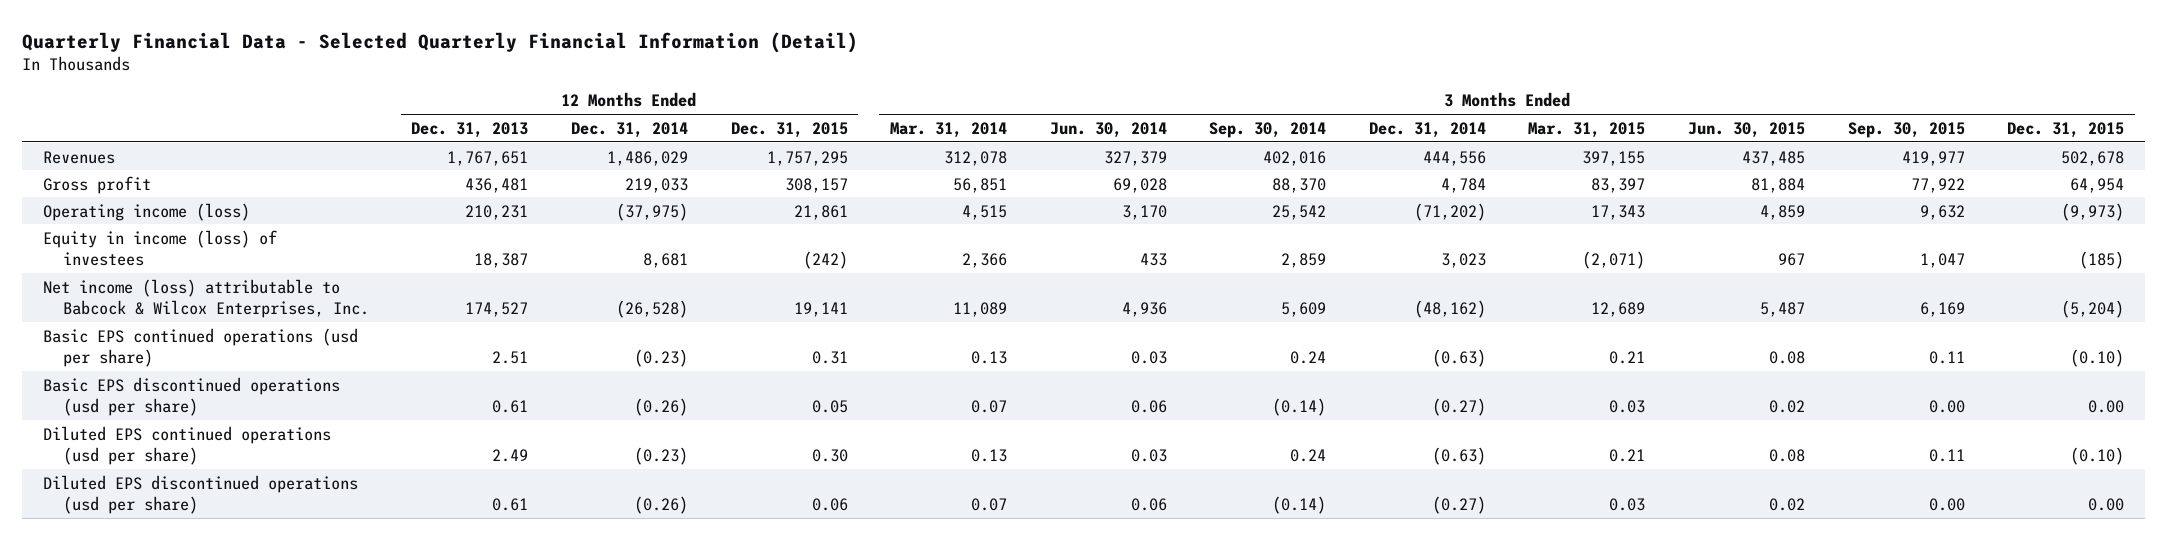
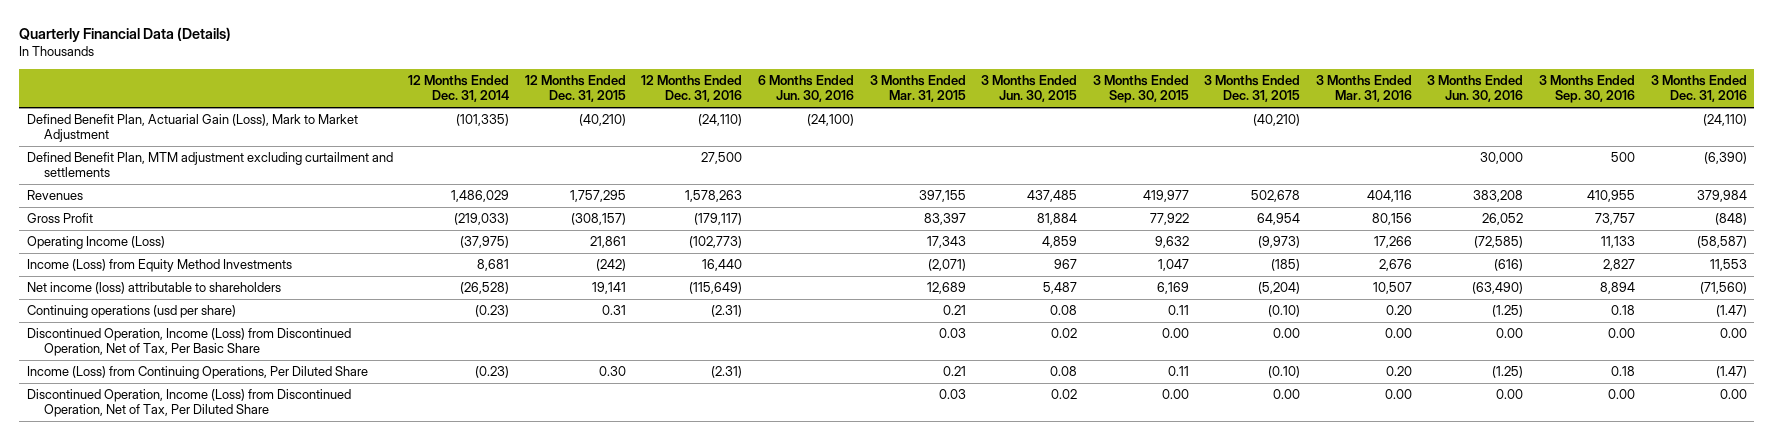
- Quarterly Financial Data - Selected Quarterly Financial Information (Detail)
+ Quarterly Financial Data (Details)
- | 12 Months Ended Dec. 31, 2013 | 12 Months Ended Dec. 31, 2014 | 12 Months Ended Dec. 31, 2015 | 3 Months Ended Mar. 31, 2014 | 3 Months Ended Jun. 30, 2014 | 3 Months Ended Sep. 30, 2014 | 3 Months Ended Dec. 31, 2014 | 3 Months Ended Mar. 31, 2015 | 3 Months Ended Jun. 30, 2015 | 3 Months Ended Sep. 30, 2015 | 3 Months Ended Dec. 31, 2015
+ | 12 Months Ended Dec. 31, 2014 | 12 Months Ended Dec. 31, 2015 | 12 Months Ended Dec. 31, 2016 | 6 Months Ended Jun. 30, 2016 | 3 Months Ended Mar. 31, 2015 | 3 Months Ended Jun. 30, 2015 | 3 Months Ended Sep. 30, 2015 | 3 Months Ended Dec. 31, 2015 | 3 Months Ended Mar. 31, 2016 | 3 Months Ended Jun. 30, 2016 | 3 Months Ended Sep. 30, 2016 | 3 Months Ended Dec. 31, 2016
+ Defined Benefit Plan, Actuarial Gain (Loss), Mark to Market Adjustment | (101,335) | (40,210) | (24,110) | (24,100) | | | | (40,210) | | | | (24,110)
+ Defined Benefit Plan, MTM adjustment excluding curtailment and settlements | | | 27,500 | | | | | | | 30,000 | 500 | (6,390)
- Gross profit | 436,481 | 219,033 | 308,157 | 56,851 | 69,028 | 88,370 | 4,784 | 83,397 | 81,884 | 77,922 | 64,954
- Operating income (loss) | 210,231 | (37,975) | 21,861 | 4,515 | 3,170 | 25,542 | (71,202) | 17,343 | 4,859 | 9,632 | (9,973)
- Equity in income (loss) of investees | 18,387 | 8,681 | (242) | 2,366 | 433 | 2,859 | 3,023 | (2,071) | 967 | 1,047 | (185)
- Net income (loss) attributable to Babcock & Wilcox Enterprises, Inc. | 174,527 | (26,528) | 19,141 | 11,089 | 4,936 | 5,609 | (48,162) | 12,689 | 5,487 | 6,169 | (5,204)
- Basic EPS continued operations (usd per share) | 2.51 | (0.23) | 0.31 | 0.13 | 0.03 | 0.24 | (0.63) | 0.21 | 0.08 | 0.11 | (0.10)
- Basic EPS discontinued operations (usd per share) | 0.61 | (0.26) | 0.05 | 0.07 | 0.06 | (0.14) | (0.27) | 0.03 | 0.02 | 0.00 | 0.00
- Diluted EPS continued operations (usd per share) | 2.49 | (0.23) | 0.30 | 0.13 | 0.03 | 0.24 | (0.63) | 0.21 | 0.08 | 0.11 | (0.10)
- Diluted EPS discontinued operations (usd per share) | 0.61 | (0.26) | 0.06 | 0.07 | 0.06 | (0.14) | (0.27) | 0.03 | 0.02 | 0.00 | 0.00
+ Gross Profit | (219,033) | (308,157) | (179,117) | | 83,397 | 81,884 | 77,922 | 64,954 | 80,156 | 26,052 | 73,757 | (848)
+ Operating Income (Loss) | (37,975) | 21,861 | (102,773) | | 17,343 | 4,859 | 9,632 | (9,973) | 17,266 | (72,585) | 11,133 | (58,587)
+ Income (Loss) from Equity Method Investments | 8,681 | (242) | 16,440 | | (2,071) | 967 | 1,047 | (185) | 2,676 | (616) | 2,827 | 11,553
+ Net income (loss) attributable to shareholders | (26,528) | 19,141 | (115,649) | | 12,689 | 5,487 | 6,169 | (5,204) | 10,507 | (63,490) | 8,894 | (71,560)
+ Continuing operations (usd per share) | (0.23) | 0.31 | (2.31) | | 0.21 | 0.08 | 0.11 | (0.10) | 0.20 | (1.25) | 0.18 | (1.47)
+ Discontinued Operation, Income (Loss) from Discontinued Operation, Net of Tax, Per Basic Share | | | | | 0.03 | 0.02 | 0.00 | 0.00 | 0.00 | 0.00 | 0.00 | 0.00
+ Income (Loss) from Continuing Operations, Per Diluted Share | (0.23) | 0.30 | (2.31) | | 0.21 | 0.08 | 0.11 | (0.10) | 0.20 | (1.25) | 0.18 | (1.47)
+ Discontinued Operation, Income (Loss) from Discontinued Operation, Net of Tax, Per Diluted Share | | | | | 0.03 | 0.02 | 0.00 | 0.00 | 0.00 | 0.00 | 0.00 | 0.00

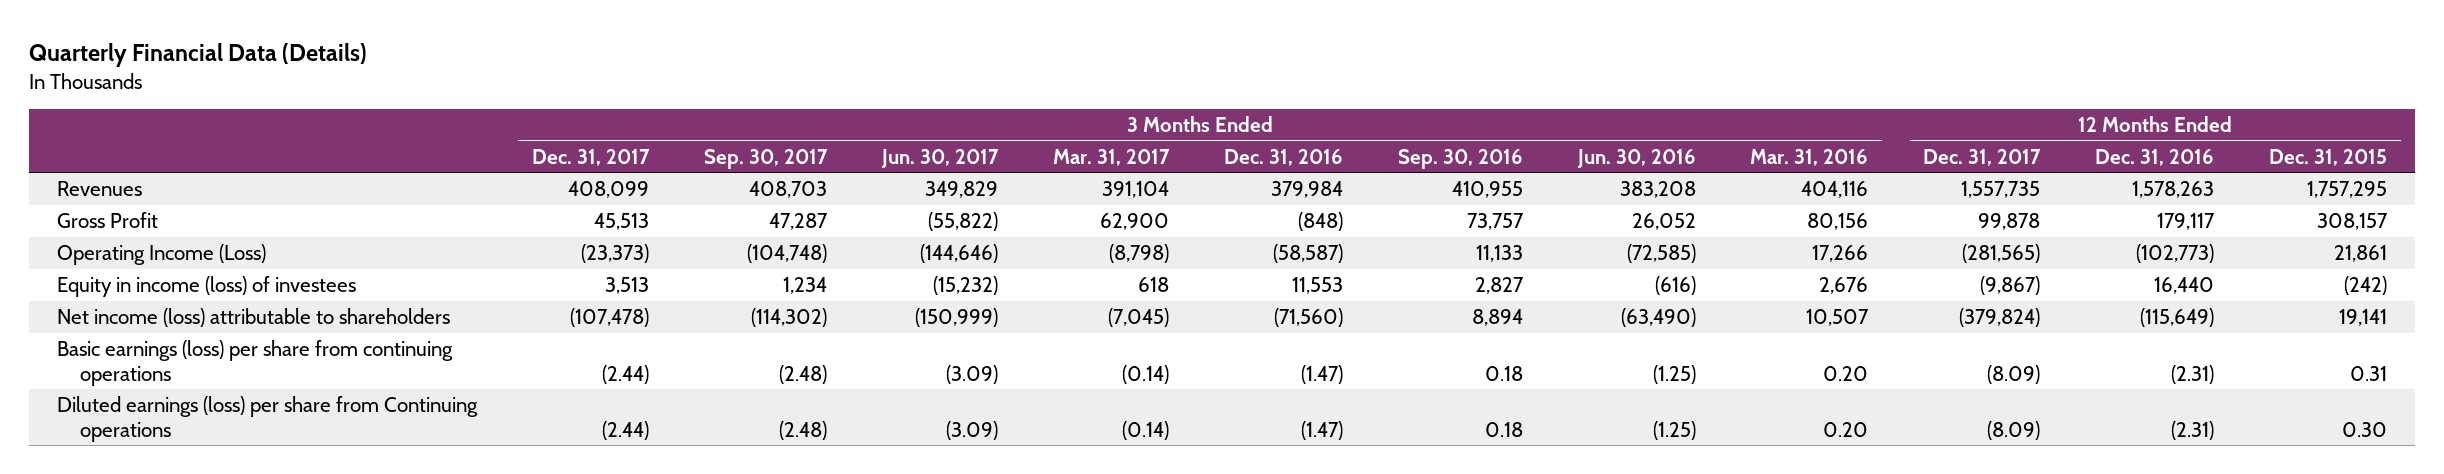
- | 12 Months Ended Dec. 31, 2014 | 12 Months Ended Dec. 31, 2015 | 12 Months Ended Dec. 31, 2016 | 6 Months Ended Jun. 30, 2016 | 3 Months Ended Mar. 31, 2015 | 3 Months Ended Jun. 30, 2015 | 3 Months Ended Sep. 30, 2015 | 3 Months Ended Dec. 31, 2015 | 3 Months Ended Mar. 31, 2016 | 3 Months Ended Jun. 30, 2016 | 3 Months Ended Sep. 30, 2016 | 3 Months Ended Dec. 31, 2016
+ | 3 Months Ended Dec. 31, 2017 | 3 Months Ended Sep. 30, 2017 | 3 Months Ended Jun. 30, 2017 | 3 Months Ended Mar. 31, 2017 | 3 Months Ended Dec. 31, 2016 | 3 Months Ended Sep. 30, 2016 | 3 Months Ended Jun. 30, 2016 | 3 Months Ended Mar. 31, 2016 | 12 Months Ended Dec. 31, 2017 | 12 Months Ended Dec. 31, 2016 | 12 Months Ended Dec. 31, 2015
- Defined Benefit Plan, Actuarial Gain (Loss), Mark to Market Adjustment | (101,335) | (40,210) | (24,110) | (24,100) | | | | (40,210) | | | | (24,110)
- Defined Benefit Plan, MTM adjustment excluding curtailment and settlements | | | 27,500 | | | | | | | 30,000 | 500 | (6,390)
- Gross Profit | (219,033) | (308,157) | (179,117) | | 83,397 | 81,884 | 77,922 | 64,954 | 80,156 | 26,052 | 73,757 | (848)
+ Gross Profit | 45,513 | 47,287 | (55,822) | 62,900 | (848) | 73,757 | 26,052 | 80,156 | 99,878 | 179,117 | 308,157
- Income (Loss) from Equity Method Investments | 8,681 | (242) | 16,440 | | (2,071) | 967 | 1,047 | (185) | 2,676 | (616) | 2,827 | 11,553
+ Equity in income (loss) of investees | 3,513 | 1,234 | (15,232) | 618 | 11,553 | 2,827 | (616) | 2,676 | (9,867) | 16,440 | (242)
- Continuing operations (usd per share) | (0.23) | 0.31 | (2.31) | | 0.21 | 0.08 | 0.11 | (0.10) | 0.20 | (1.25) | 0.18 | (1.47)
- Discontinued Operation, Income (Loss) from Discontinued Operation, Net of Tax, Per Basic Share | | | | | 0.03 | 0.02 | 0.00 | 0.00 | 0.00 | 0.00 | 0.00 | 0.00
- Income (Loss) from Continuing Operations, Per Diluted Share | (0.23) | 0.30 | (2.31) | | 0.21 | 0.08 | 0.11 | (0.10) | 0.20 | (1.25) | 0.18 | (1.47)
- Discontinued Operation, Income (Loss) from Discontinued Operation, Net of Tax, Per Diluted Share | | | | | 0.03 | 0.02 | 0.00 | 0.00 | 0.00 | 0.00 | 0.00 | 0.00
+ Basic earnings (loss) per share from continuing operations | (2.44) | (2.48) | (3.09) | (0.14) | (1.47) | 0.18 | (1.25) | 0.20 | (8.09) | (2.31) | 0.31
+ Diluted earnings (loss) per share from Continuing operations | (2.44) | (2.48) | (3.09) | (0.14) | (1.47) | 0.18 | (1.25) | 0.20 | (8.09) | (2.31) | 0.30

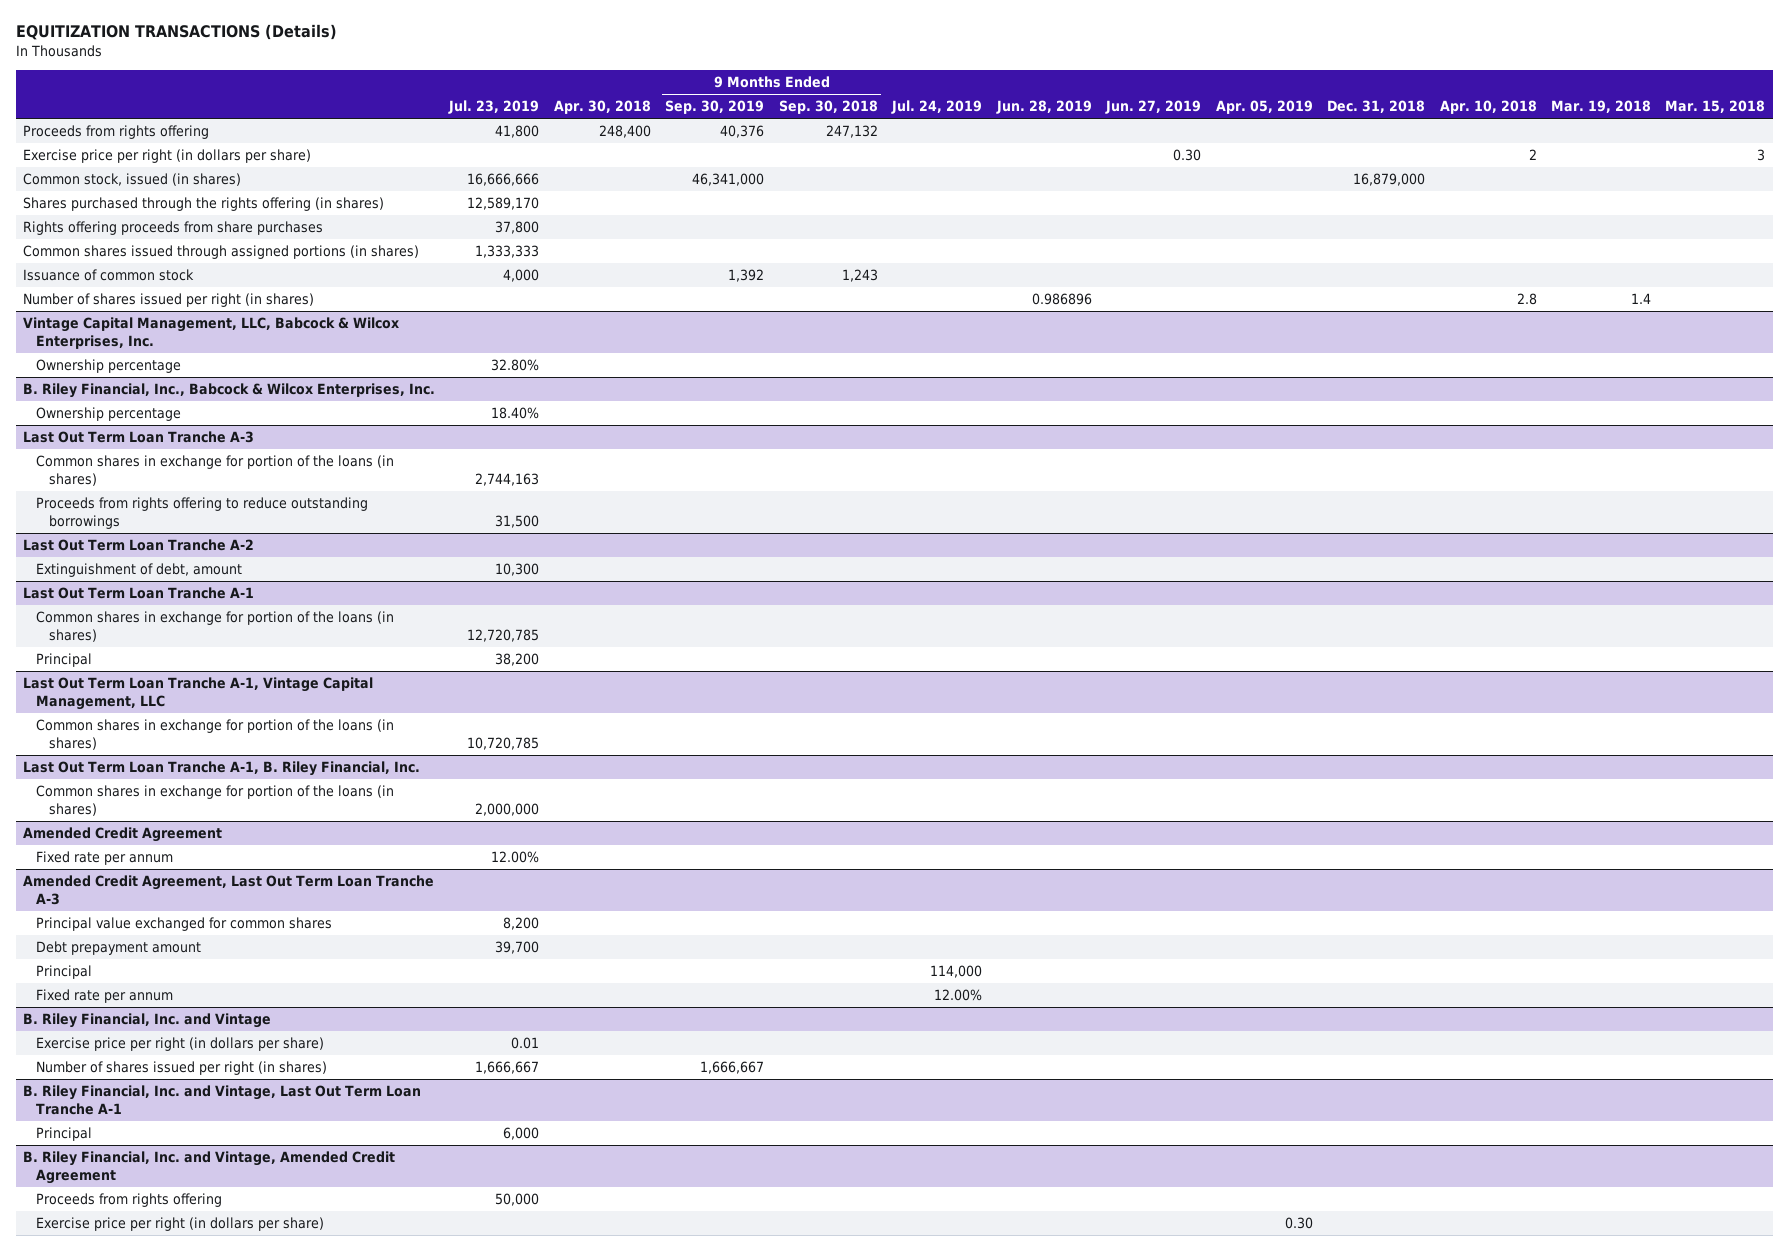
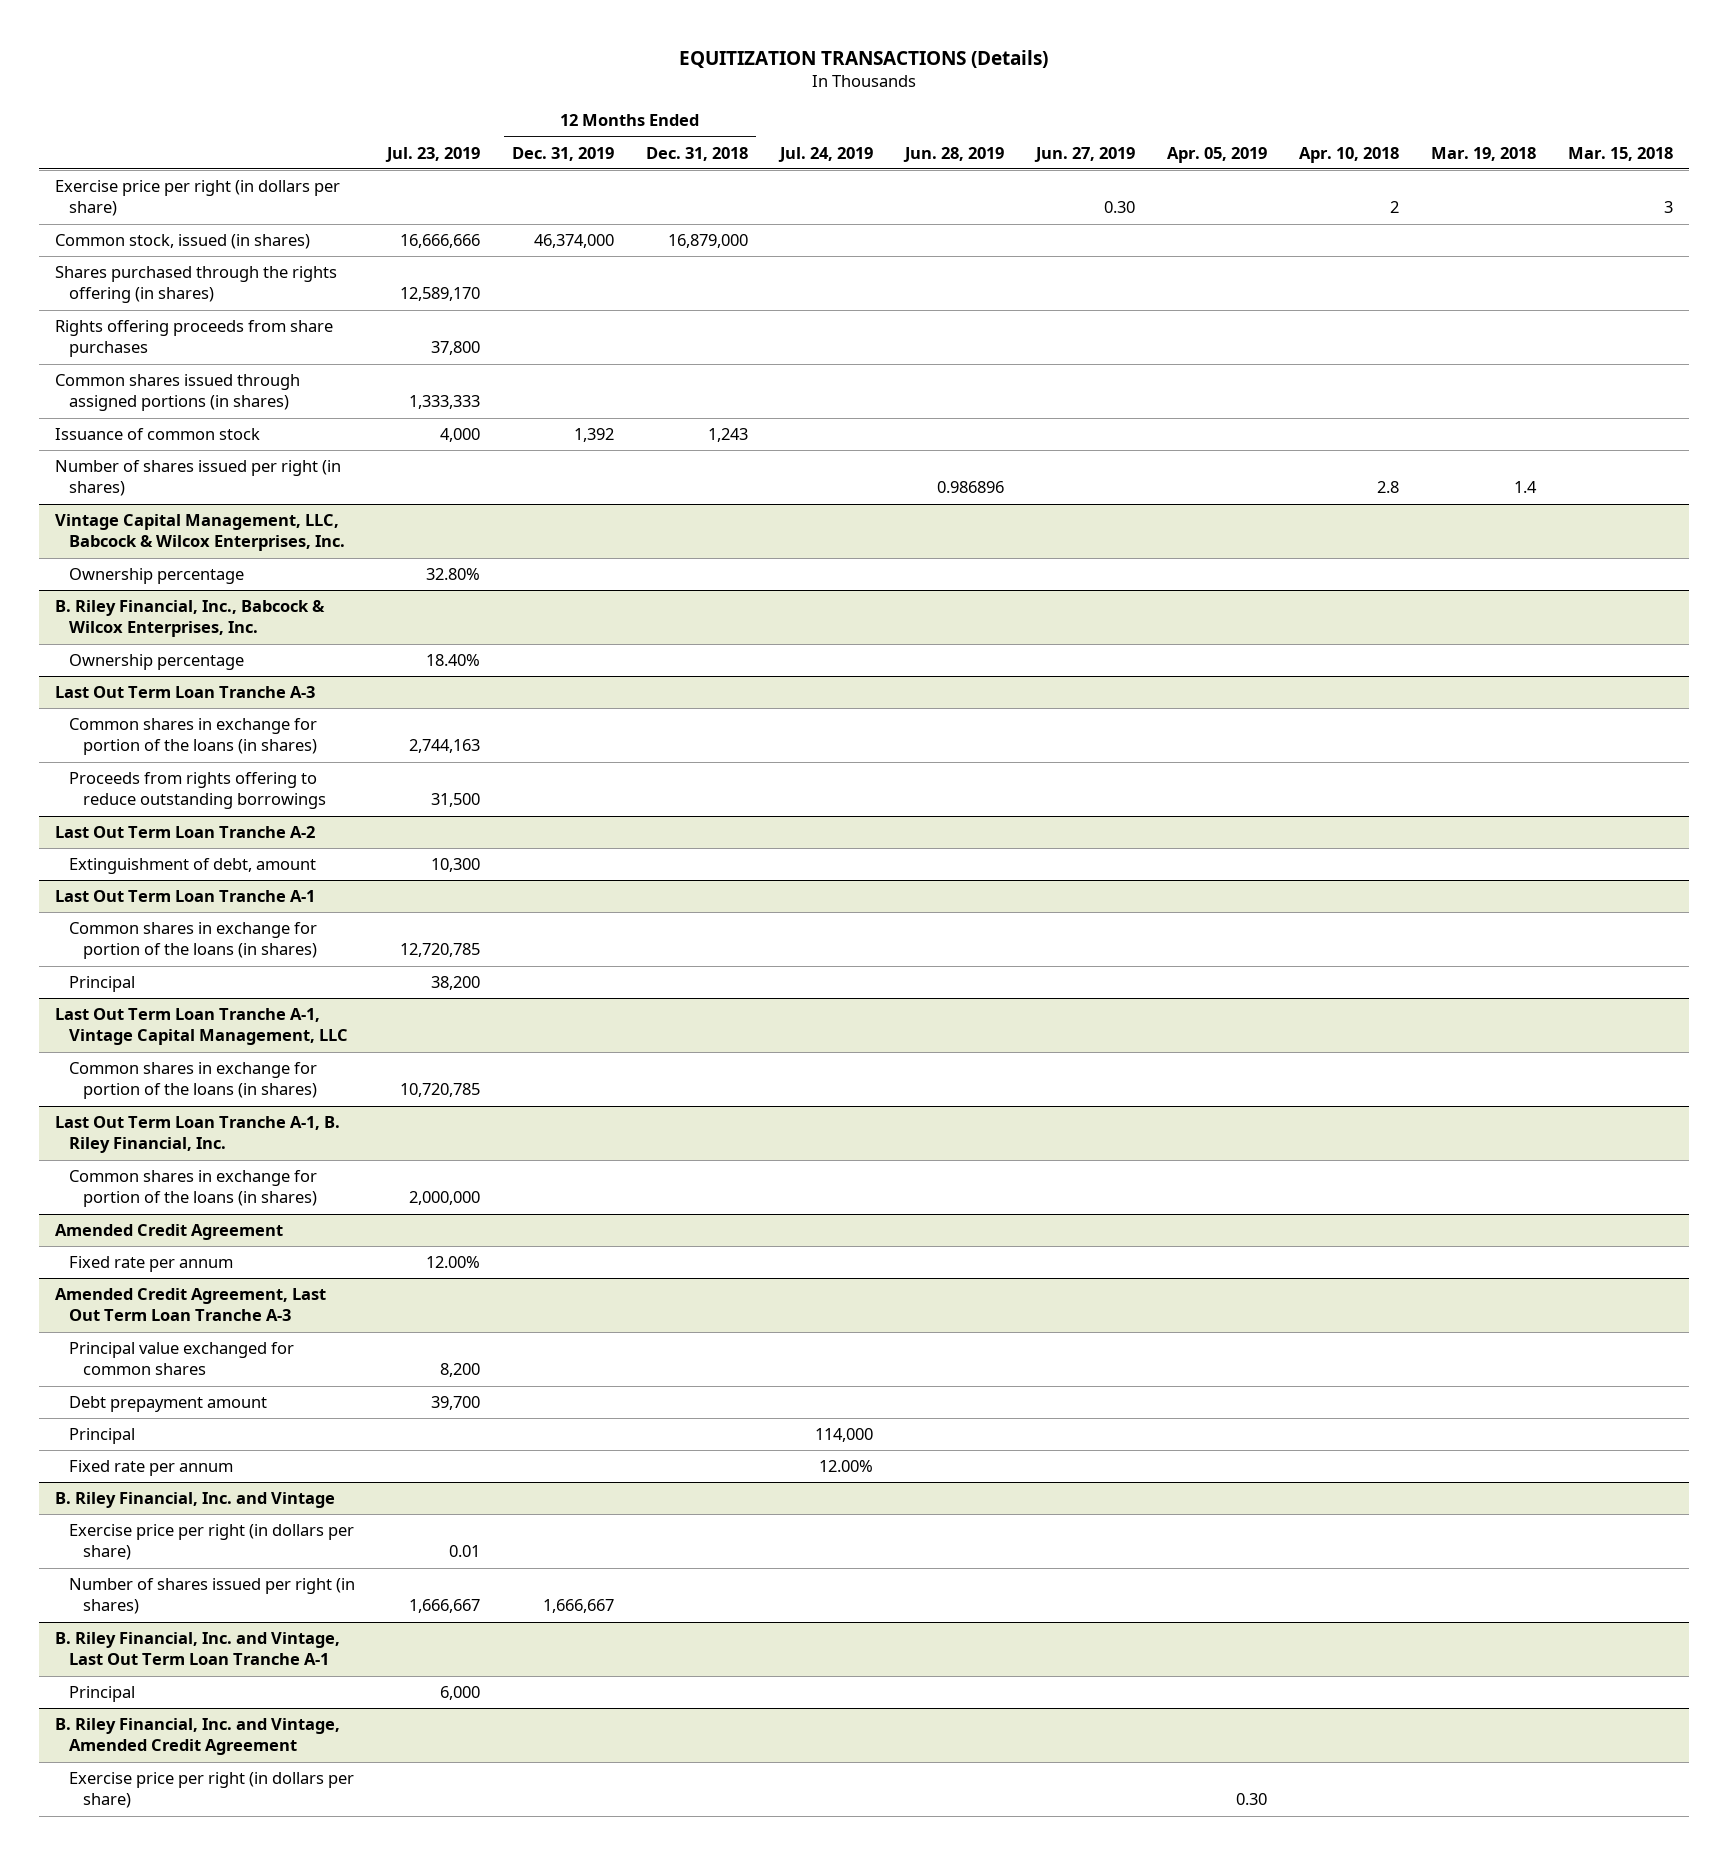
- | Jul. 23, 2019 | Apr. 30, 2018 | 9 Months Ended Sep. 30, 2019 | 9 Months Ended Sep. 30, 2018 | Jul. 24, 2019 | Jun. 28, 2019 | Jun. 27, 2019 | Apr. 05, 2019 | Dec. 31, 2018 | Apr. 10, 2018 | Mar. 19, 2018 | Mar. 15, 2018
+ | Jul. 23, 2019 | 12 Months Ended Dec. 31, 2019 | 12 Months Ended Dec. 31, 2018 | Jul. 24, 2019 | Jun. 28, 2019 | Jun. 27, 2019 | Apr. 05, 2019 | Apr. 10, 2018 | Mar. 19, 2018 | Mar. 15, 2018
- Proceeds from rights offering | 41,800 | 248,400 | 40,376 | 247,132 | | | | | | | |
@ B. Riley Financial, Inc. and Vintage, Amended Credit Agreement
- Proceeds from rights offering | 50,000 | | | | | | | | | | |

